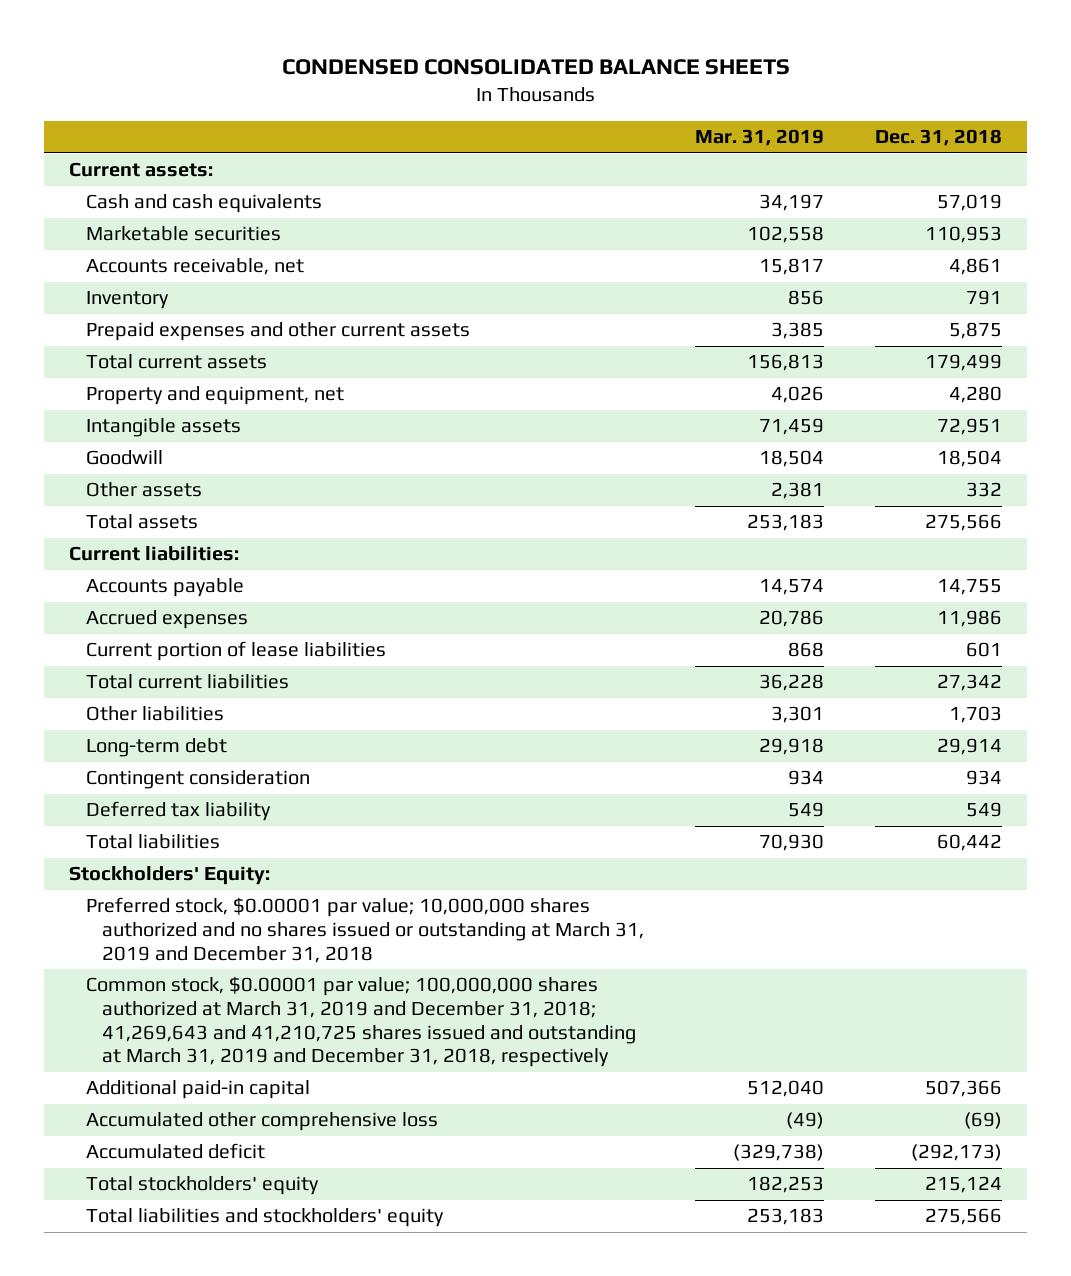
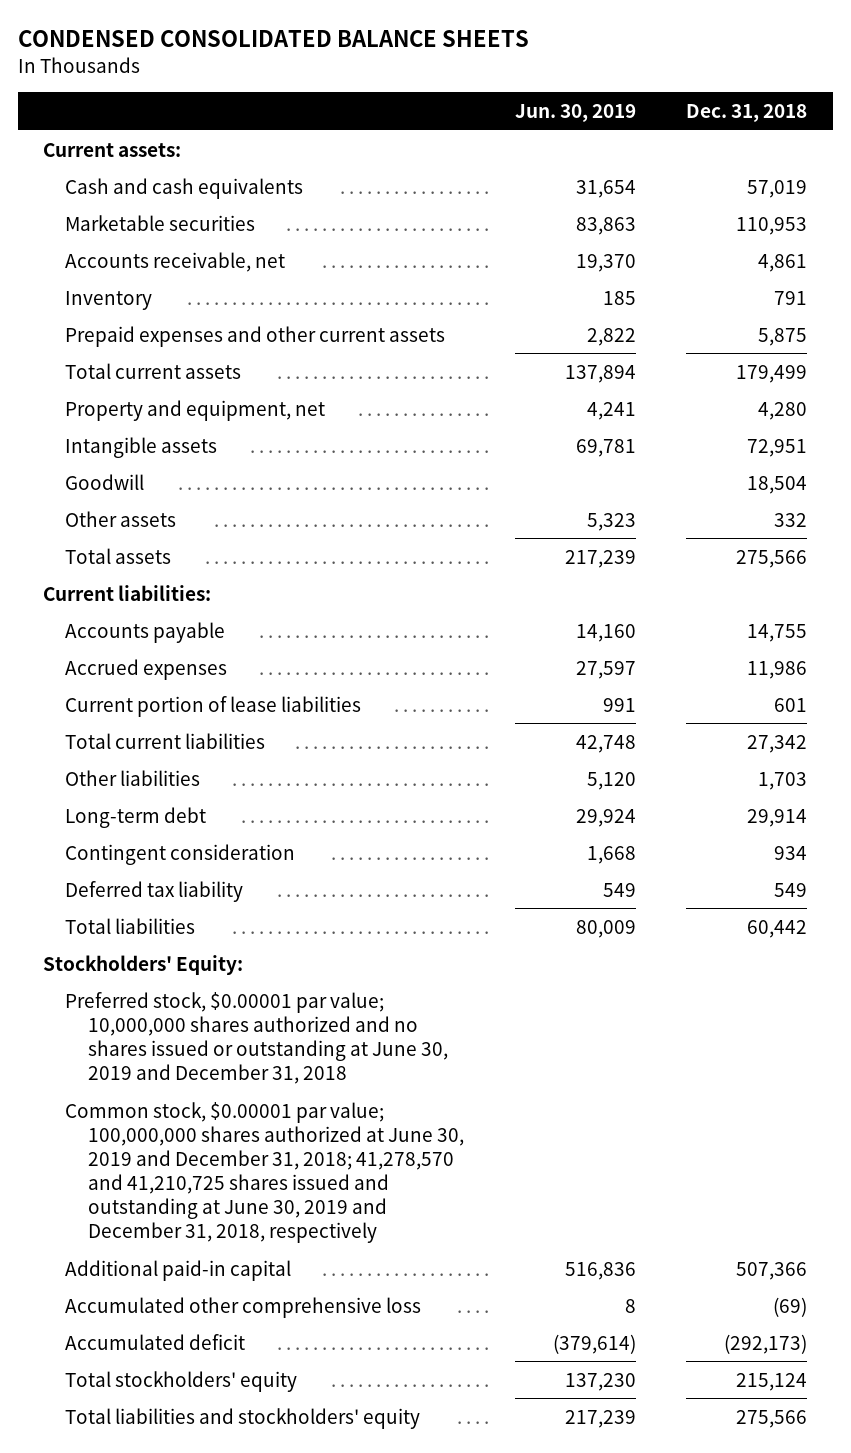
- | Mar. 31, 2019 | Dec. 31, 2018
+ | Jun. 30, 2019 | Dec. 31, 2018
- Preferred stock, $0.00001 par value; 10,000,000 shares authorized and no shares issued or outstanding at March 31, 2019 and December 31, 2018
- Common stock, $0.00001 par value; 100,000,000 shares authorized at March 31, 2019 and December 31, 2018; 41,269,643 and 41,210,725 shares issued and outstanding at March 31, 2019 and December 31, 2018, respectively
+ Preferred stock, $0.00001 par value; 10,000,000 shares authorized and no shares issued or outstanding at June 30, 2019 and December 31, 2018
+ Common stock, $0.00001 par value; 100,000,000 shares authorized at June 30, 2019 and December 31, 2018; 41,278,570 and 41,210,725 shares issued and outstanding at June 30, 2019 and December 31, 2018, respectively

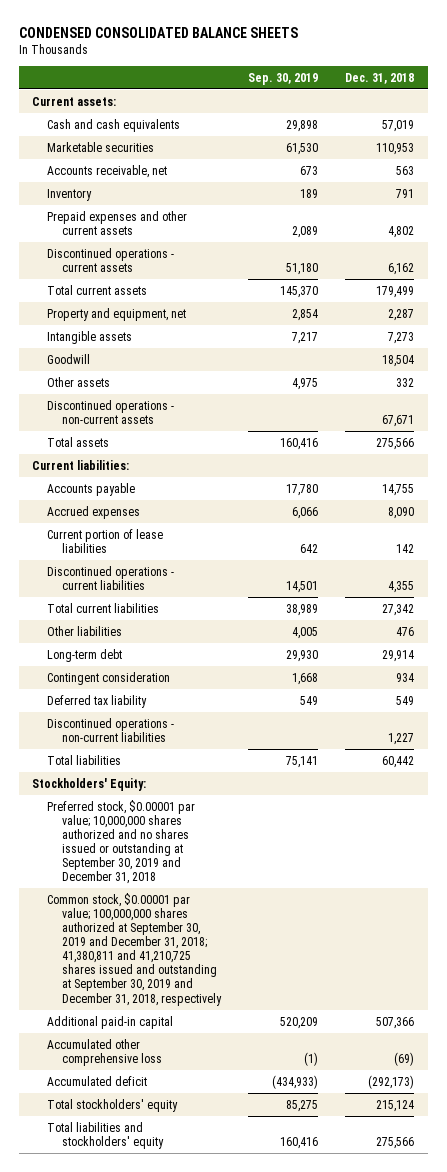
- | Jun. 30, 2019 | Dec. 31, 2018
+ | Sep. 30, 2019 | Dec. 31, 2018
- Accounts receivable, net | 19,370 | 4,861
+ Accounts receivable, net | 673 | 563
- Prepaid expenses and other current assets | 2,822 | 5,875
+ Prepaid expenses and other current assets | 2,089 | 4,802
+ Discontinued operations - current assets | 51,180 | 6,162
- Property and equipment, net | 4,241 | 4,280
- Intangible assets | 69,781 | 72,951
+ Property and equipment, net | 2,854 | 2,287
+ Intangible assets | 7,217 | 7,273
+ Discontinued operations - non-current assets | | 67,671
- Accrued expenses | 27,597 | 11,986
- Current portion of lease liabilities | 991 | 601
+ Accrued expenses | 6,066 | 8,090
+ Current portion of lease liabilities | 642 | 142
+ Discontinued operations - current liabilities | 14,501 | 4,355
- Other liabilities | 5,120 | 1,703
+ Other liabilities | 4,005 | 476
+ Discontinued operations - non-current liabilities | | 1,227
- Preferred stock, $0.00001 par value; 10,000,000 shares authorized and no shares issued or outstanding at June 30, 2019 and December 31, 2018
- Common stock, $0.00001 par value; 100,000,000 shares authorized at June 30, 2019 and December 31, 2018; 41,278,570 and 41,210,725 shares issued and outstanding at June 30, 2019 and December 31, 2018, respectively
+ Preferred stock, $0.00001 par value; 10,000,000 shares authorized and no shares issued or outstanding at September 30, 2019 and December 31, 2018
+ Common stock, $0.00001 par value; 100,000,000 shares authorized at September 30, 2019 and December 31, 2018; 41,380,811 and 41,210,725 shares issued and outstanding at September 30, 2019 and December 31, 2018, respectively

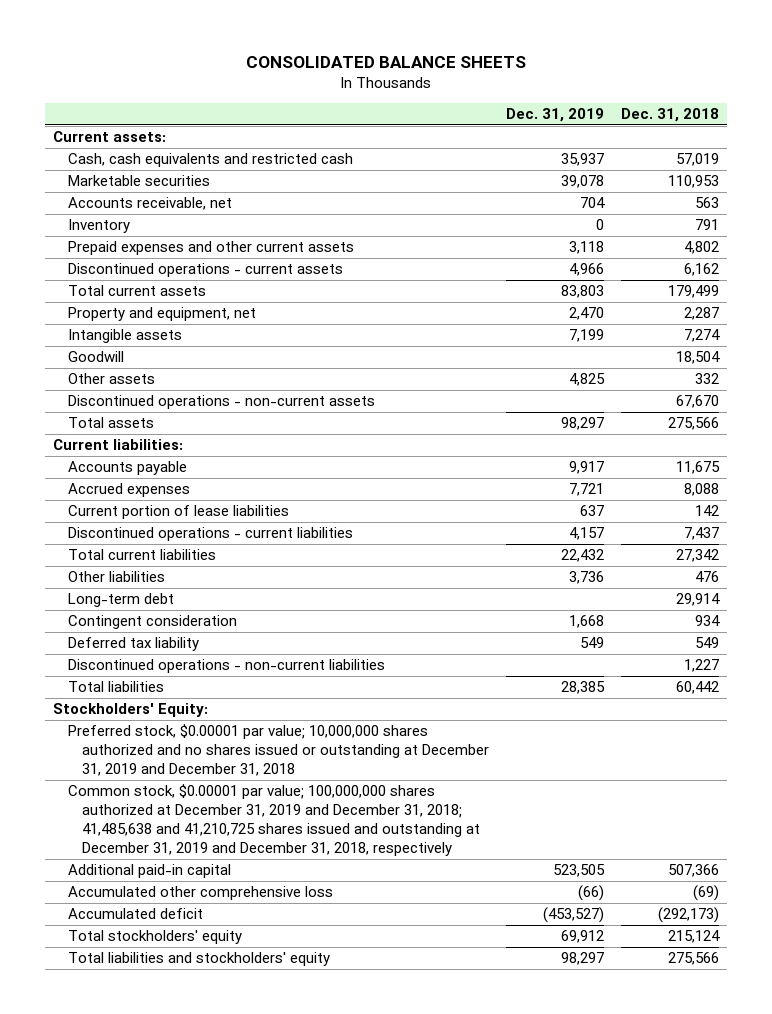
- CONDENSED CONSOLIDATED BALANCE SHEETS
+ CONSOLIDATED BALANCE SHEETS
- | Sep. 30, 2019 | Dec. 31, 2018
+ | Dec. 31, 2019 | Dec. 31, 2018
- Cash and cash equivalents | 29,898 | 57,019
+ Cash, cash equivalents and restricted cash | 35,937 | 57,019
- Intangible assets | 7,217 | 7,273
+ Intangible assets | 7,199 | 7,274
- Discontinued operations - non-current assets | | 67,671
+ Discontinued operations - non-current assets | | 67,670
- Accounts payable | 17,780 | 14,755
- Accrued expenses | 6,066 | 8,090
+ Accounts payable | 9,917 | 11,675
+ Accrued expenses | 7,721 | 8,088
- Discontinued operations - current liabilities | 14,501 | 4,355
+ Discontinued operations - current liabilities | 4,157 | 7,437
- Preferred stock, $0.00001 par value; 10,000,000 shares authorized and no shares issued or outstanding at September 30, 2019 and December 31, 2018
- Common stock, $0.00001 par value; 100,000,000 shares authorized at September 30, 2019 and December 31, 2018; 41,380,811 and 41,210,725 shares issued and outstanding at September 30, 2019 and December 31, 2018, respectively
+ Preferred stock, $0.00001 par value; 10,000,000 shares authorized and no shares issued or outstanding at December 31, 2019 and December 31, 2018
+ Common stock, $0.00001 par value; 100,000,000 shares authorized at December 31, 2019 and December 31, 2018; 41,485,638 and 41,210,725 shares issued and outstanding at December 31, 2019 and December 31, 2018, respectively

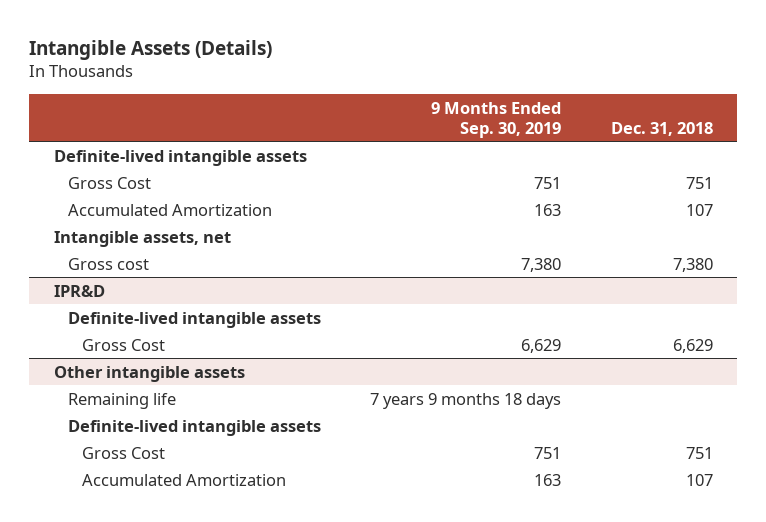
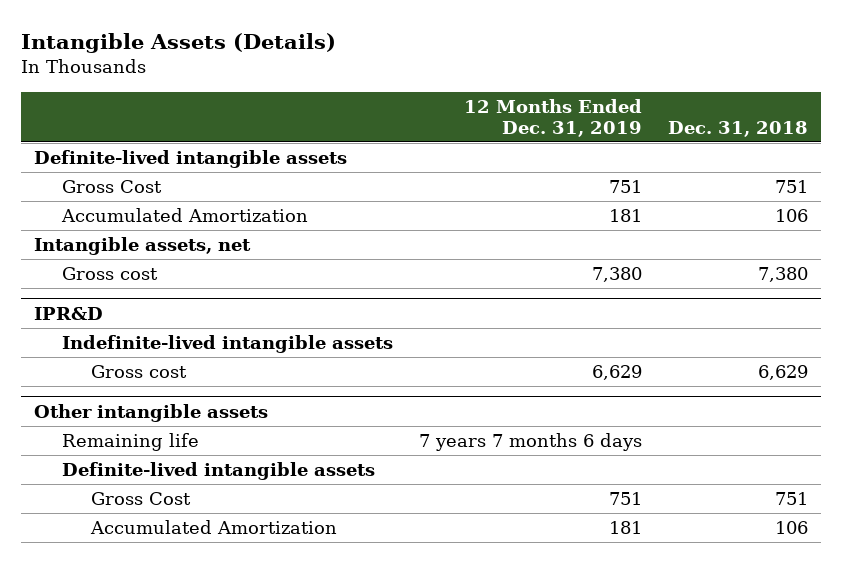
- | 9 Months Ended Sep. 30, 2019 | Dec. 31, 2018
+ | 12 Months Ended Dec. 31, 2019 | Dec. 31, 2018
- Accumulated Amortization | 163 | 107
+ Accumulated Amortization | 181 | 106
@ IPR&D
- Definite-lived intangible assets
- Gross Cost | 6,629 | 6,629
+ Indefinite-lived intangible assets
+ Gross cost | 6,629 | 6,629
@ Other intangible assets
- Accumulated Amortization | 163 | 107
+ Accumulated Amortization | 181 | 106

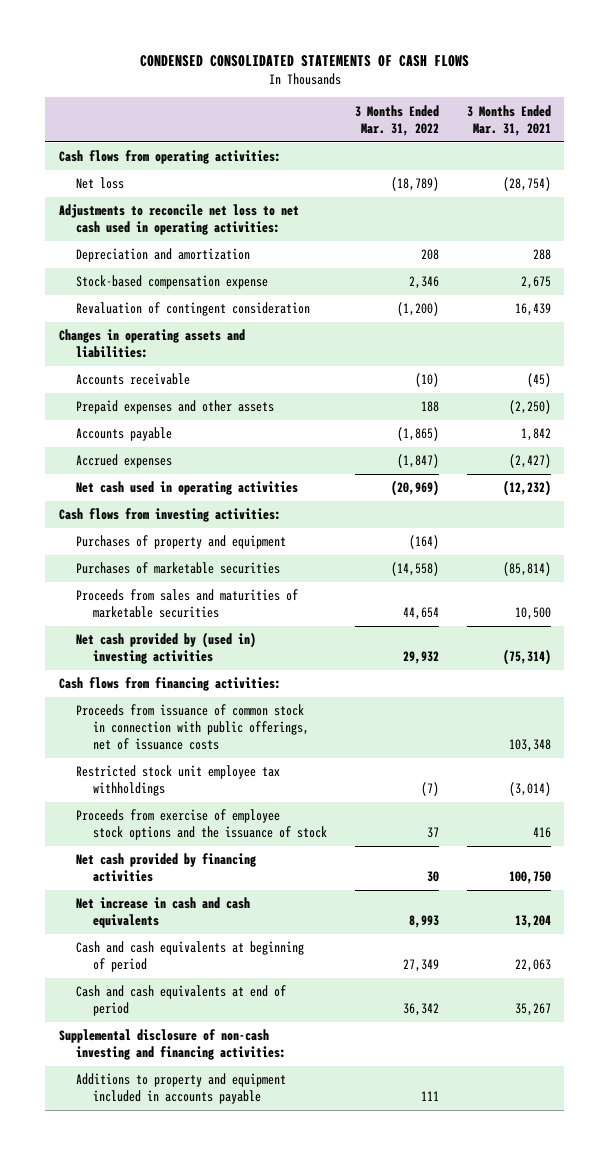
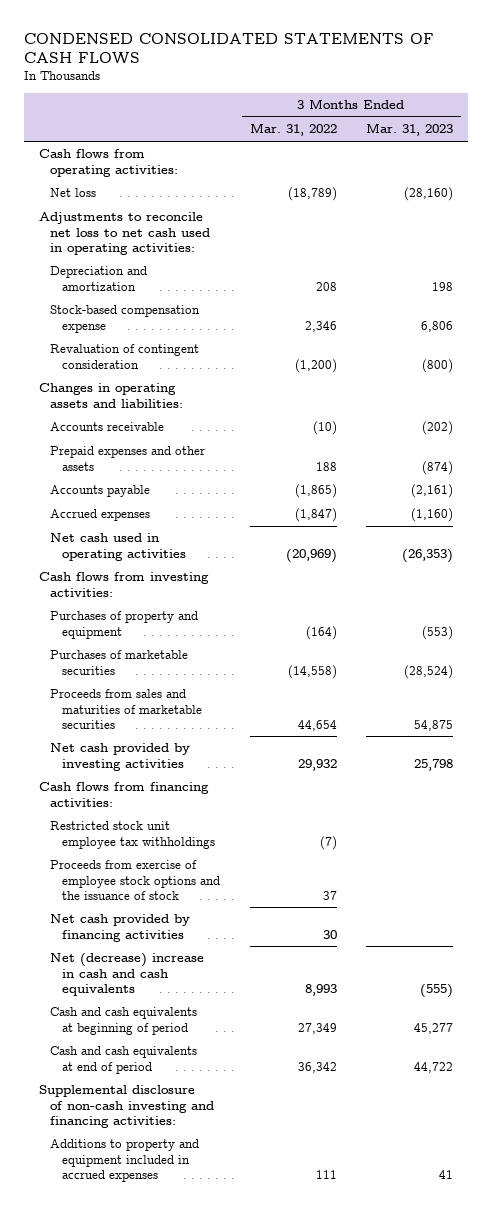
- | 3 Months Ended Mar. 31, 2022 | 3 Months Ended Mar. 31, 2021
+ | 3 Months Ended Mar. 31, 2022 | 3 Months Ended Mar. 31, 2023
- Net cash provided by (used in) investing activities | 29,932 | (75,314)
+ Net cash provided by investing activities | 29,932 | 25,798
- Proceeds from issuance of common stock in connection with public offerings, net of issuance costs | | 103,348
- Net increase in cash and cash equivalents | 8,993 | 13,204
+ Net (decrease) increase in cash and cash equivalents | 8,993 | (555)
- Additions to property and equipment included in accounts payable | 111 |
+ Additions to property and equipment included in accrued expenses | 111 | 41

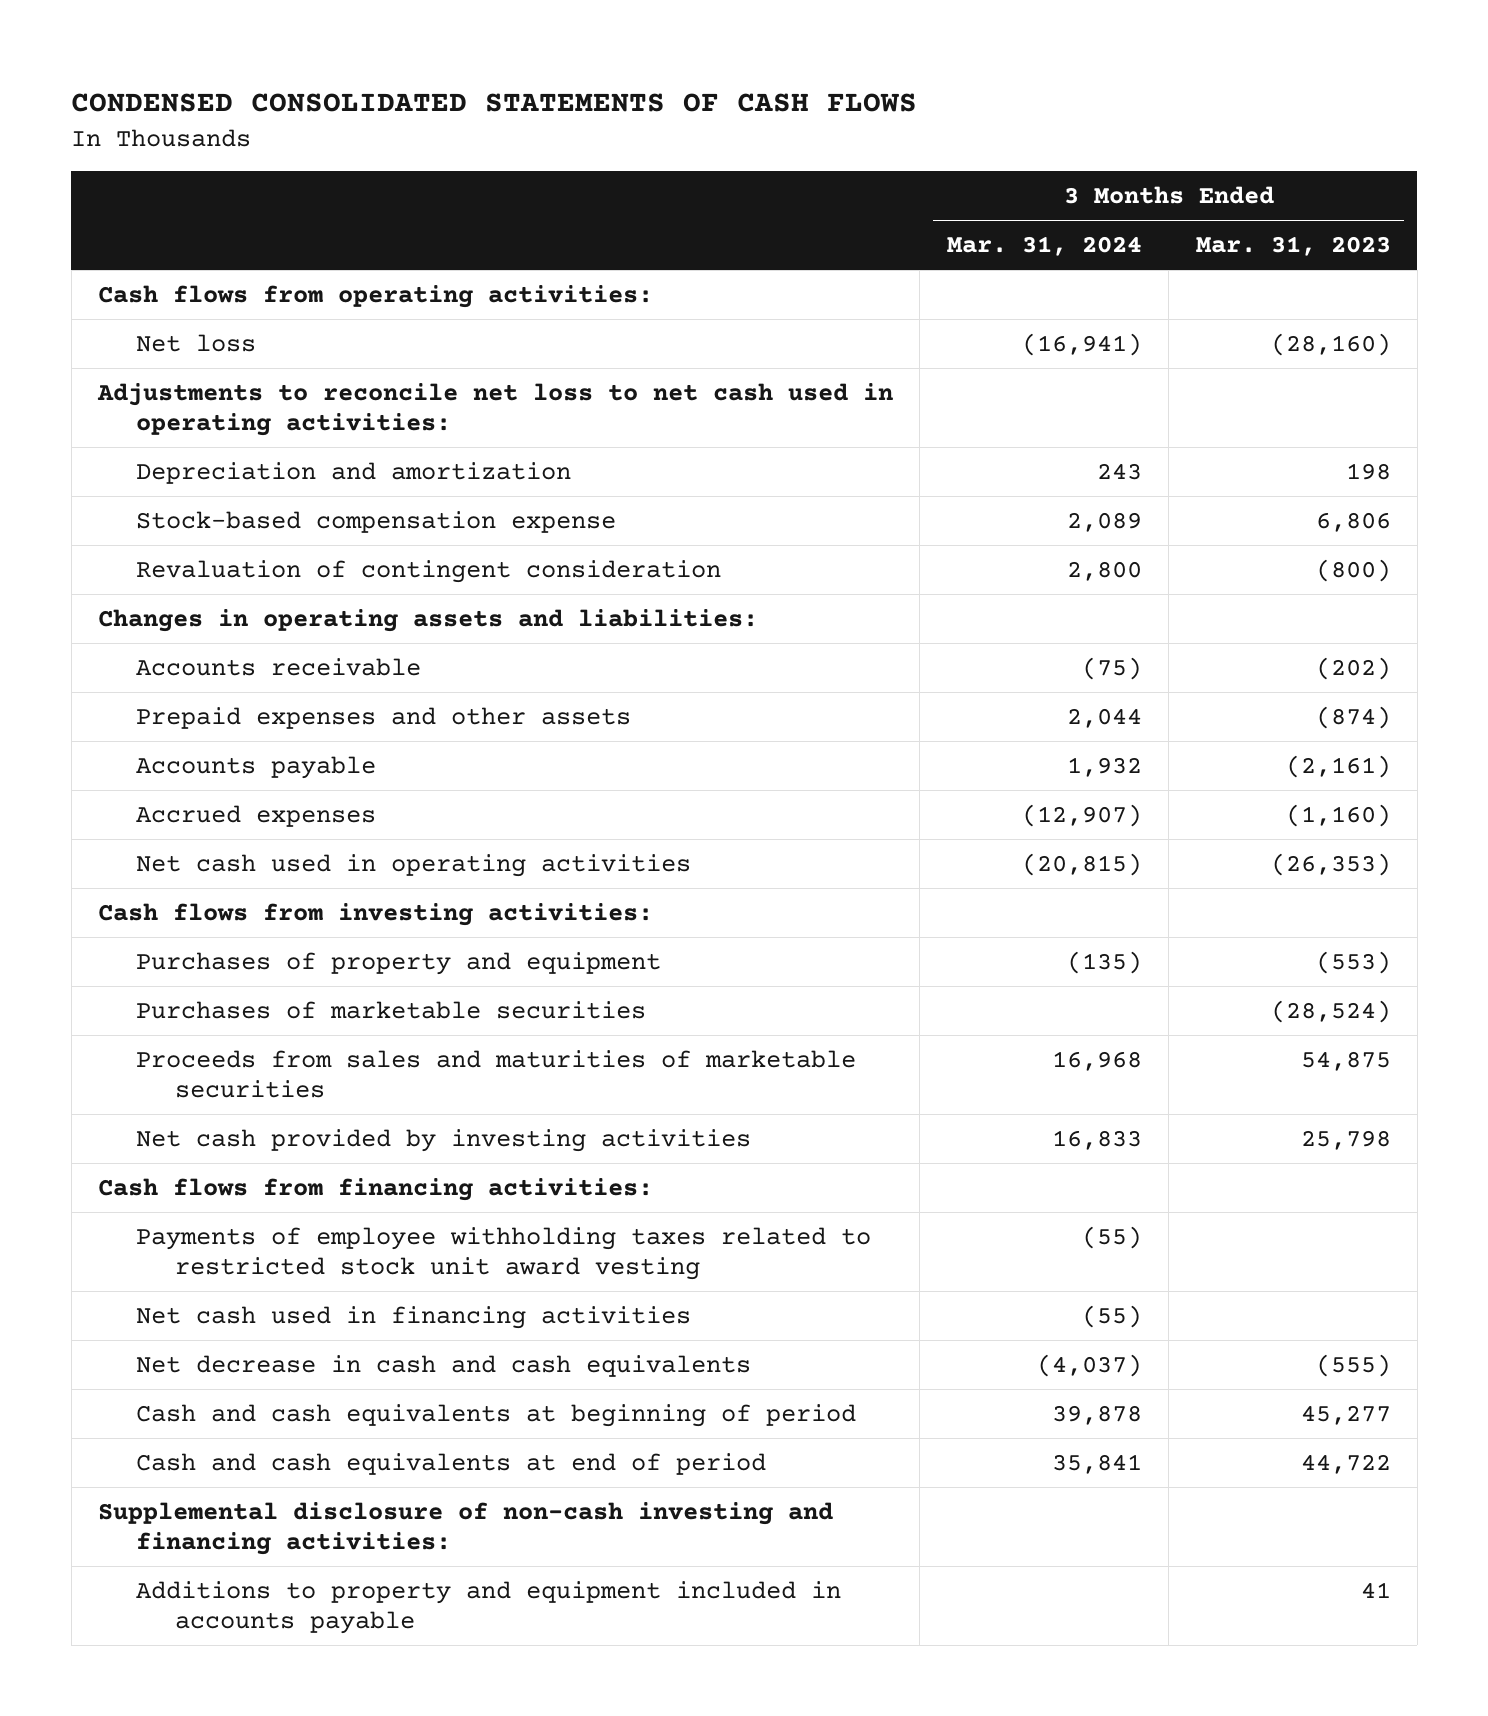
- | 3 Months Ended Mar. 31, 2022 | 3 Months Ended Mar. 31, 2023
+ | 3 Months Ended Mar. 31, 2024 | 3 Months Ended Mar. 31, 2023
- Restricted stock unit employee tax withholdings | (7) |
- Proceeds from exercise of employee stock options and the issuance of stock | 37 |
- Net cash provided by financing activities | 30 |
- Net (decrease) increase in cash and cash equivalents | 8,993 | (555)
+ Payments of employee withholding taxes related to restricted stock unit award vesting | (55) |
+ Net cash used in financing activities | (55) |
+ Net decrease in cash and cash equivalents | (4,037) | (555)
- Additions to property and equipment included in accrued expenses | 111 | 41
+ Additions to property and equipment included in accounts payable | | 41

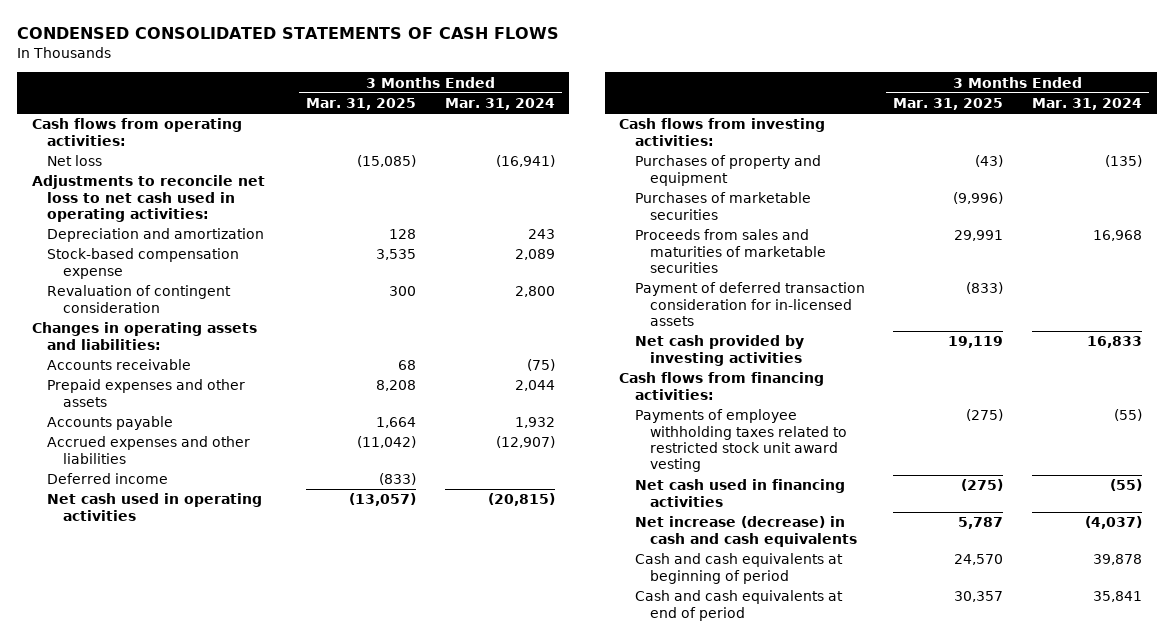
- | 3 Months Ended Mar. 31, 2024 | 3 Months Ended Mar. 31, 2023
+ | 3 Months Ended Mar. 31, 2025 | 3 Months Ended Mar. 31, 2024
- Accrued expenses | (12,907) | (1,160)
+ Accrued expenses and other liabilities | (11,042) | (12,907)
+ Deferred income | (833) |
+ Payment of deferred transaction consideration for in-licensed assets | (833) |
- Net decrease in cash and cash equivalents | (4,037) | (555)
+ Net increase (decrease) in cash and cash equivalents | 5,787 | (4,037)
- Supplemental disclosure of non-cash investing and financing activities:
- Additions to property and equipment included in accounts payable | | 41

